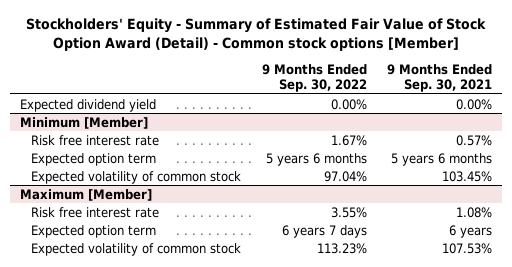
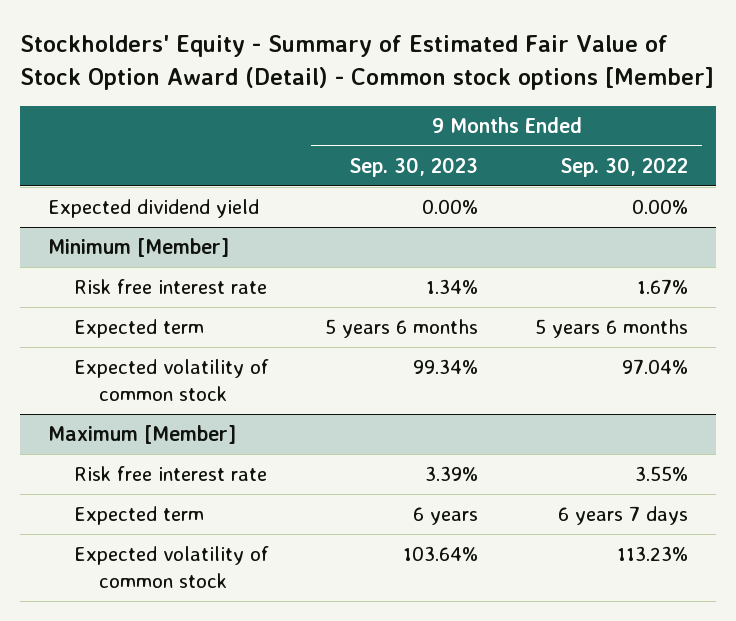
- | 9 Months Ended Sep. 30, 2022 | 9 Months Ended Sep. 30, 2021
+ | 9 Months Ended Sep. 30, 2023 | 9 Months Ended Sep. 30, 2022
@ Minimum [Member]
- Expected option term | 5 years 6 months | 5 years 6 months
+ Expected term | 5 years 6 months | 5 years 6 months
@ Maximum [Member]
- Expected option term | 6 years 7 days | 6 years
+ Expected term | 6 years | 6 years 7 days

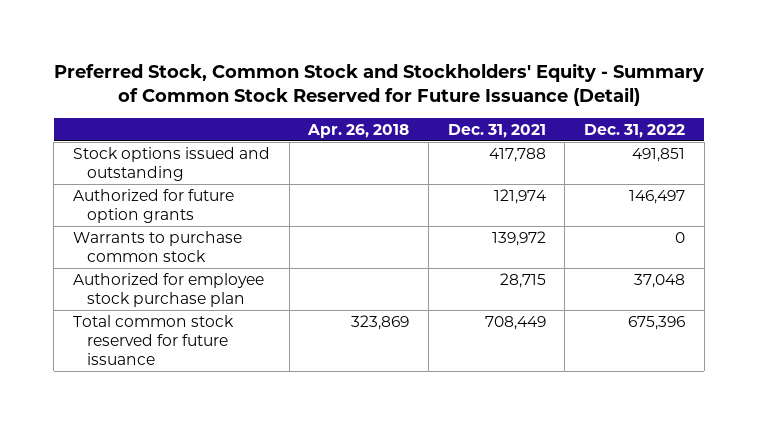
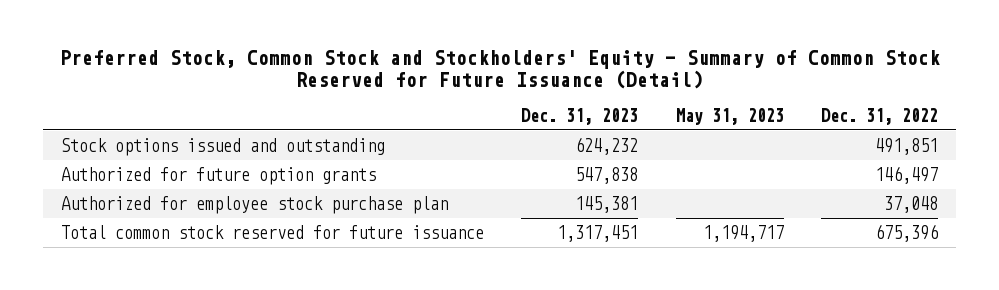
- | Apr. 26, 2018 | Dec. 31, 2021 | Dec. 31, 2022
+ | Dec. 31, 2023 | May 31, 2023 | Dec. 31, 2022
- Warrants to purchase common stock | | 139,972 | 0

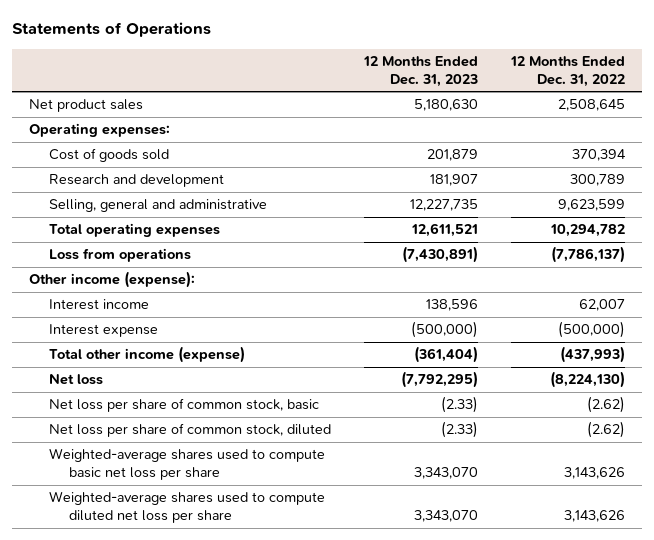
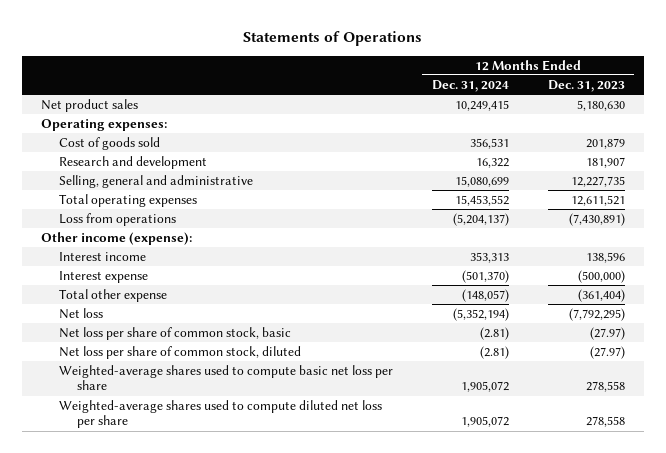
- | 12 Months Ended Dec. 31, 2023 | 12 Months Ended Dec. 31, 2022
+ | 12 Months Ended Dec. 31, 2024 | 12 Months Ended Dec. 31, 2023
- Total other income (expense) | (361,404) | (437,993)
+ Total other expense | (148,057) | (361,404)
- Net loss per share of common stock, basic | (2.33) | (2.62)
- Net loss per share of common stock, diluted | (2.33) | (2.62)
- Weighted-average shares used to compute basic net loss per share | 3,343,070 | 3,143,626
- Weighted-average shares used to compute diluted net loss per share | 3,343,070 | 3,143,626
+ Net loss per share of common stock, basic | (2.81) | (27.97)
+ Net loss per share of common stock, diluted | (2.81) | (27.97)
+ Weighted-average shares used to compute basic net loss per share | 1,905,072 | 278,558
+ Weighted-average shares used to compute diluted net loss per share | 1,905,072 | 278,558

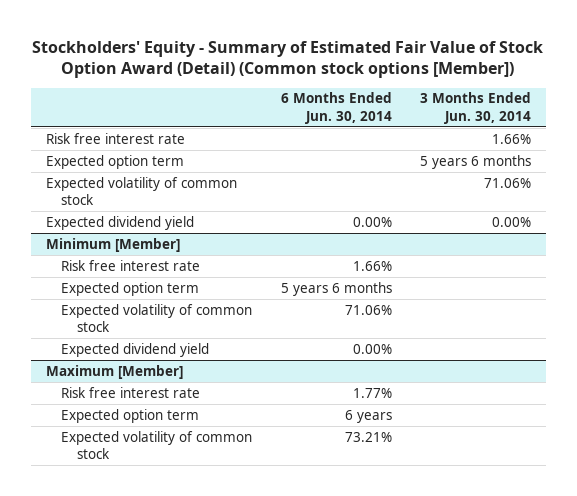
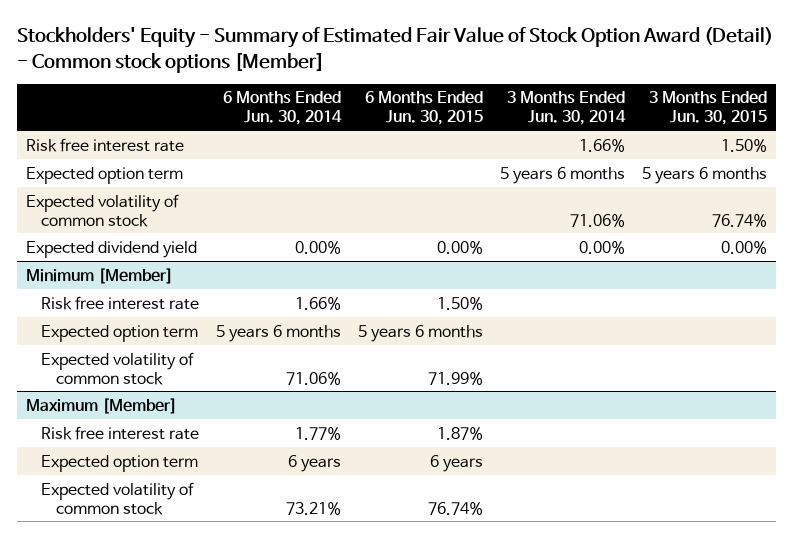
- Stockholders' Equity - Summary of Estimated Fair Value of Stock Option Award (Detail) (Common stock options [Member])
+ Stockholders' Equity - Summary of Estimated Fair Value of Stock Option Award (Detail) - Common stock options [Member]
- | 6 Months Ended Jun. 30, 2014 | 3 Months Ended Jun. 30, 2014
+ | 6 Months Ended Jun. 30, 2014 | 6 Months Ended Jun. 30, 2015 | 3 Months Ended Jun. 30, 2014 | 3 Months Ended Jun. 30, 2015
@ Minimum [Member]
- Expected dividend yield | 0.00% |

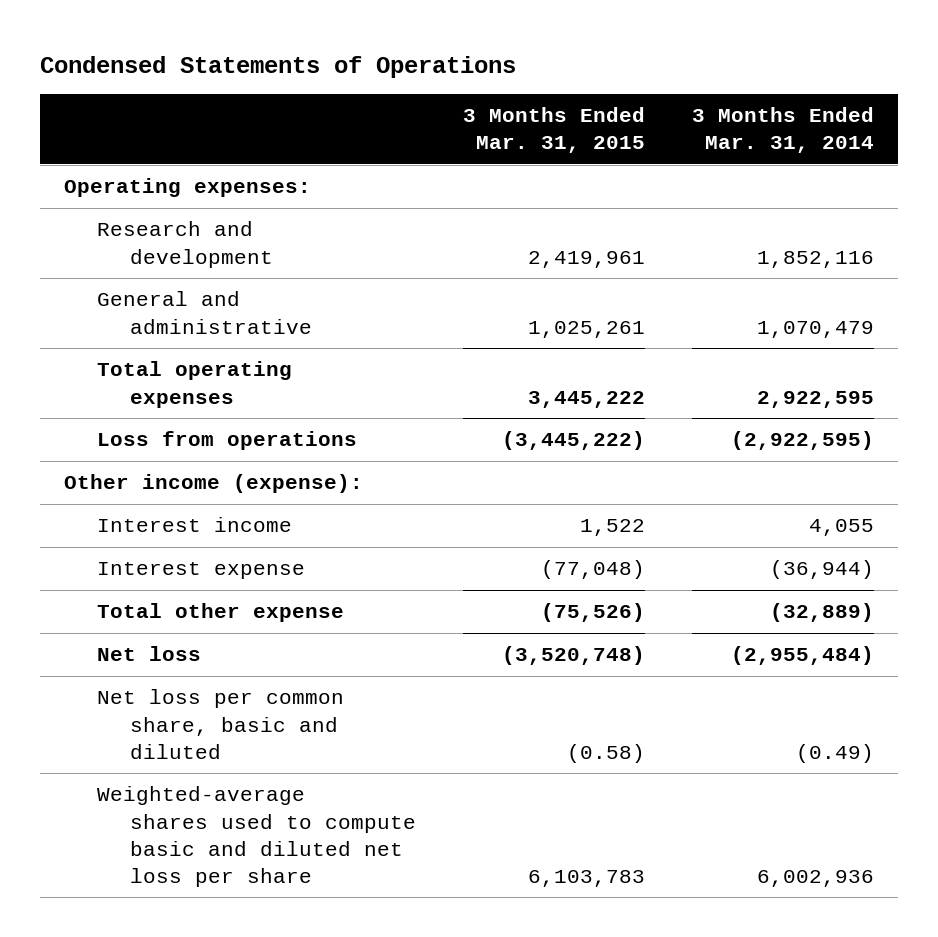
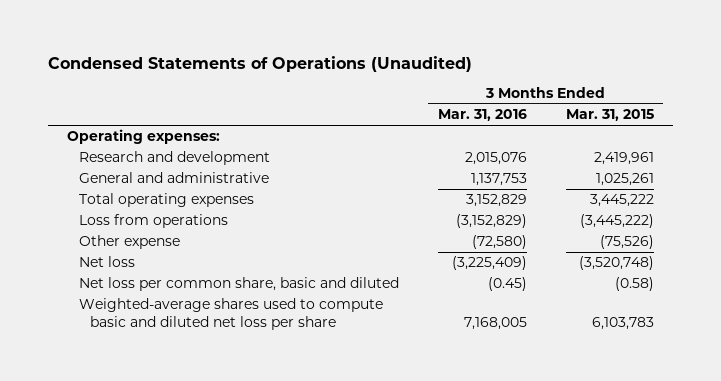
- Condensed Statements of Operations
+ Condensed Statements of Operations (Unaudited)
- | 3 Months Ended Mar. 31, 2015 | 3 Months Ended Mar. 31, 2014
+ | 3 Months Ended Mar. 31, 2016 | 3 Months Ended Mar. 31, 2015
- Other income (expense):
- Interest income | 1,522 | 4,055
- Interest expense | (77,048) | (36,944)
- Total other expense | (75,526) | (32,889)
+ Other expense | (72,580) | (75,526)

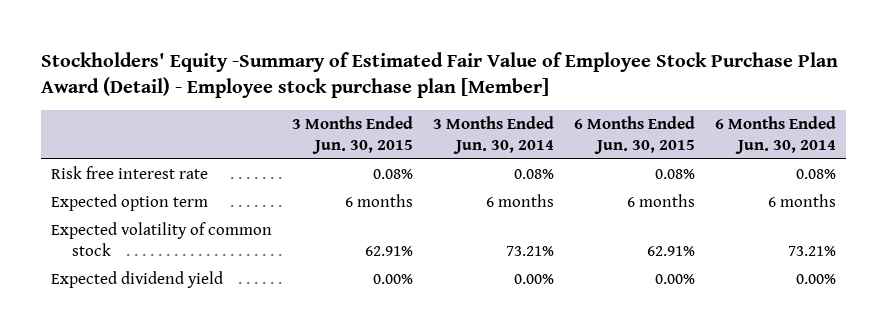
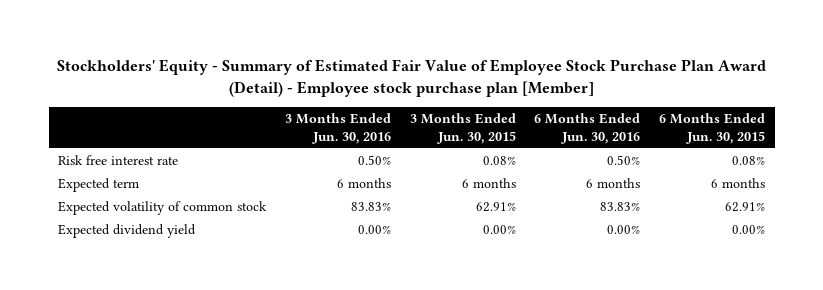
- Stockholders' Equity -Summary of Estimated Fair Value of Employee Stock Purchase Plan Award (Detail) - Employee stock purchase plan [Member]
+ Stockholders' Equity - Summary of Estimated Fair Value of Employee Stock Purchase Plan Award (Detail) - Employee stock purchase plan [Member]
- | 3 Months Ended Jun. 30, 2015 | 3 Months Ended Jun. 30, 2014 | 6 Months Ended Jun. 30, 2015 | 6 Months Ended Jun. 30, 2014
+ | 3 Months Ended Jun. 30, 2016 | 3 Months Ended Jun. 30, 2015 | 6 Months Ended Jun. 30, 2016 | 6 Months Ended Jun. 30, 2015
- Expected option term | 6 months | 6 months | 6 months | 6 months
+ Expected term | 6 months | 6 months | 6 months | 6 months

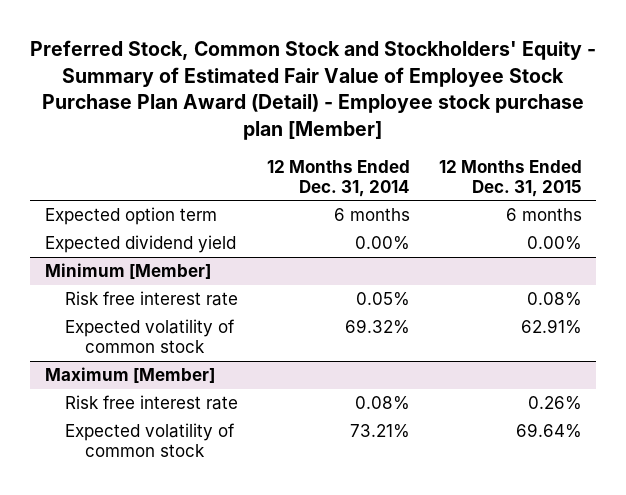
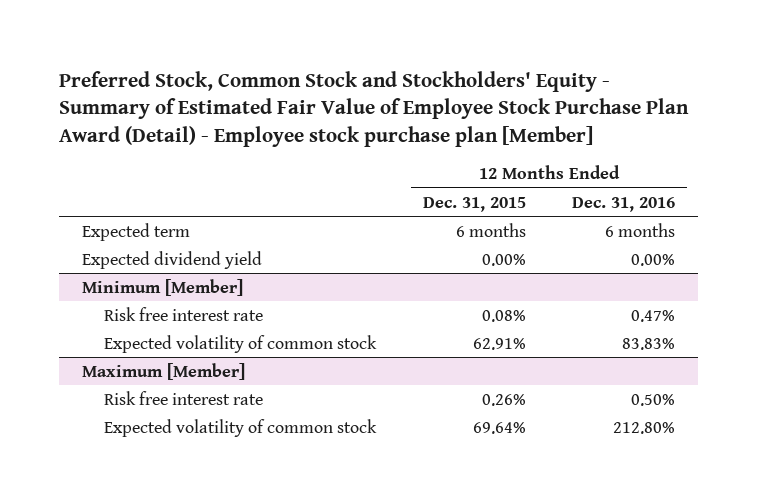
- | 12 Months Ended Dec. 31, 2014 | 12 Months Ended Dec. 31, 2015
+ | 12 Months Ended Dec. 31, 2015 | 12 Months Ended Dec. 31, 2016
- Expected option term | 6 months | 6 months
+ Expected term | 6 months | 6 months

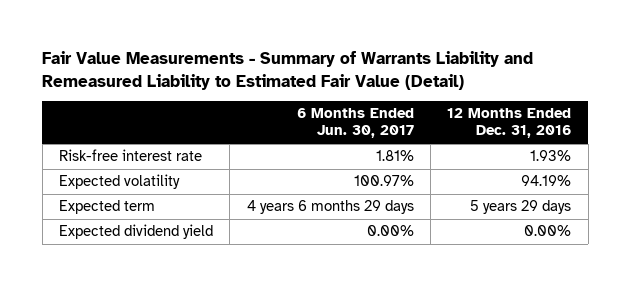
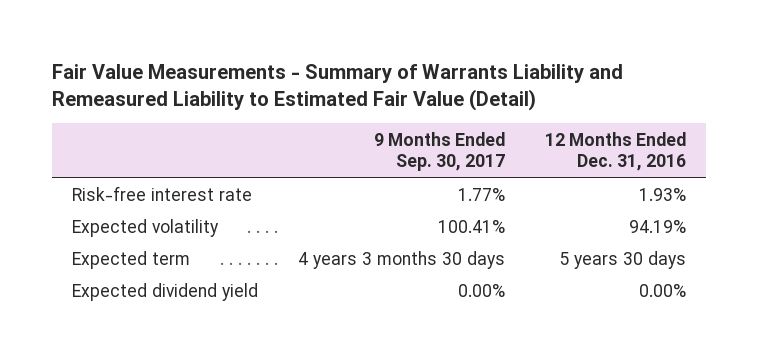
- | 6 Months Ended Jun. 30, 2017 | 12 Months Ended Dec. 31, 2016
+ | 9 Months Ended Sep. 30, 2017 | 12 Months Ended Dec. 31, 2016
- Expected term | 4 years 6 months 29 days | 5 years 29 days
+ Expected term | 4 years 3 months 30 days | 5 years 30 days

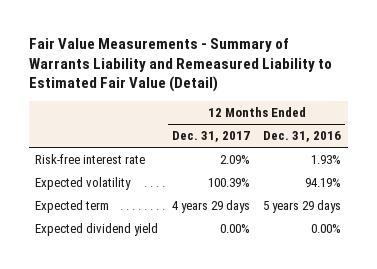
- | 9 Months Ended Sep. 30, 2017 | 12 Months Ended Dec. 31, 2016
+ | 12 Months Ended Dec. 31, 2017 | 12 Months Ended Dec. 31, 2016
- Expected term | 4 years 3 months 30 days | 5 years 30 days
+ Expected term | 4 years 29 days | 5 years 29 days

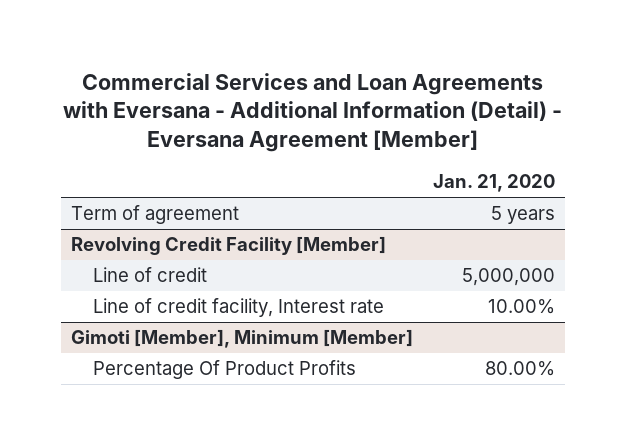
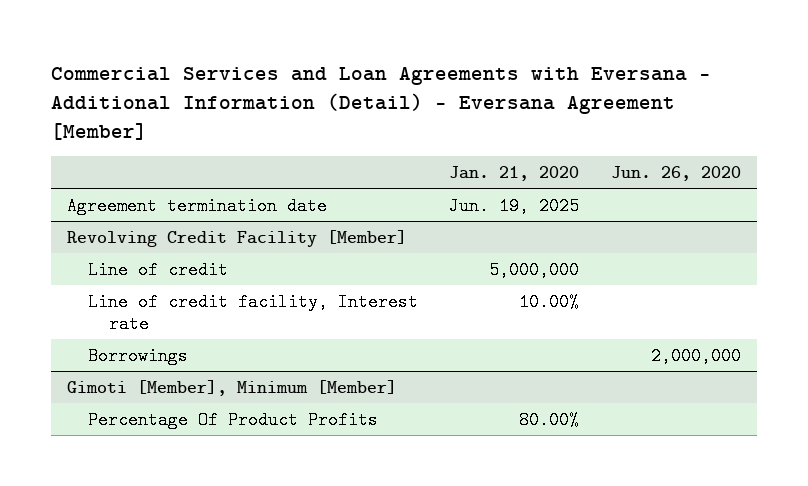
- | Jan. 21, 2020
+ | Jan. 21, 2020 | Jun. 26, 2020
- Term of agreement | 5 years
+ Agreement termination date | Jun. 19, 2025 |
@ Revolving Credit Facility [Member]
+ Borrowings | | 2,000,000

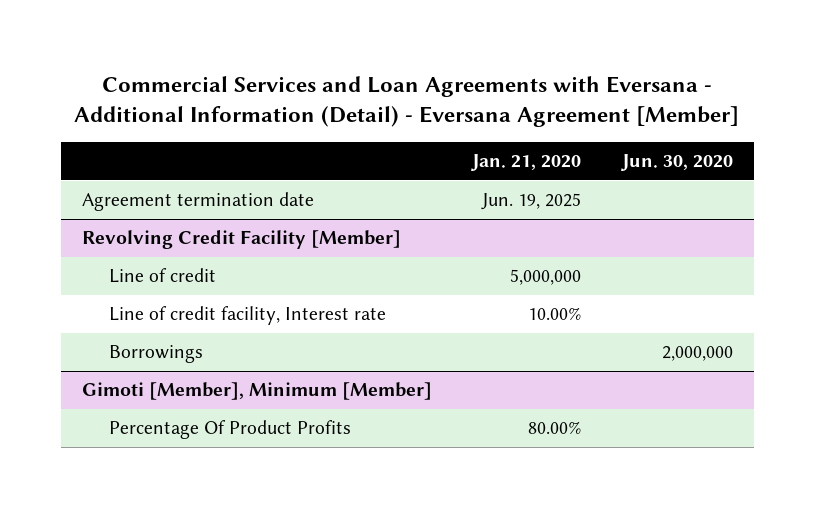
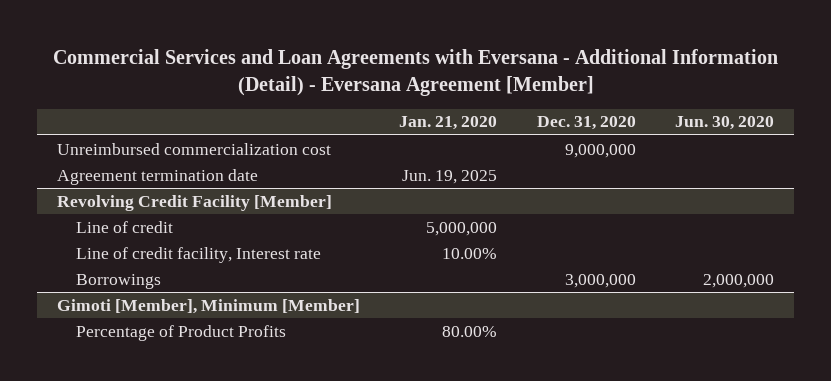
- | Jan. 21, 2020 | Jun. 30, 2020
+ | Jan. 21, 2020 | Dec. 31, 2020 | Jun. 30, 2020
+ Unreimbursed commercialization cost | | 9,000,000 |
@ Gimoti [Member], Minimum [Member]
- Percentage Of Product Profits | 80.00% |
+ Percentage of Product Profits | 80.00% | |

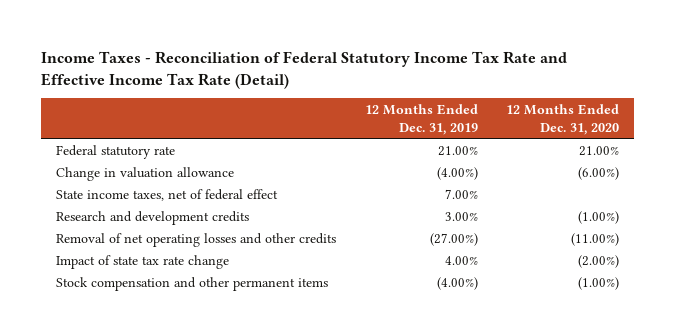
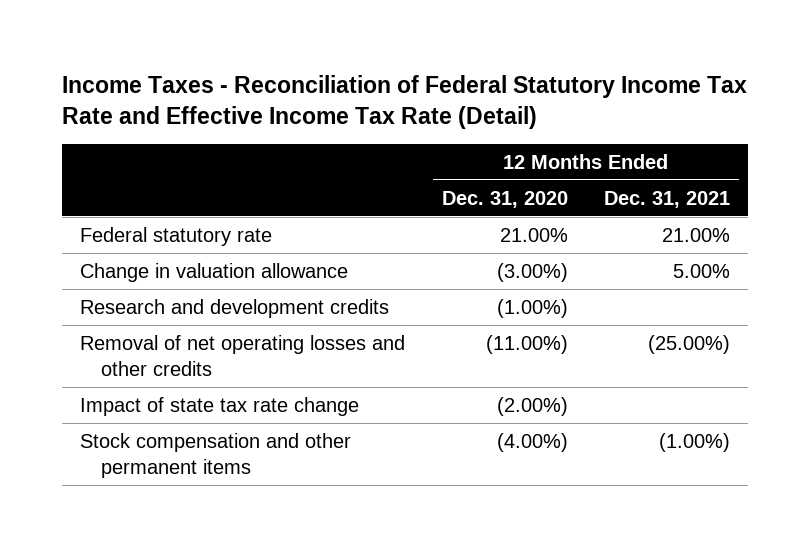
- | 12 Months Ended Dec. 31, 2019 | 12 Months Ended Dec. 31, 2020
+ | 12 Months Ended Dec. 31, 2020 | 12 Months Ended Dec. 31, 2021
- Change in valuation allowance | (4.00%) | (6.00%)
- State income taxes, net of federal effect | 7.00% |
+ Change in valuation allowance | (3.00%) | 5.00%
- Stock compensation and other permanent items | (4.00%) | (1.00%)
+ Stock compensation and other permanent items | (4.00%) | (1.00%)

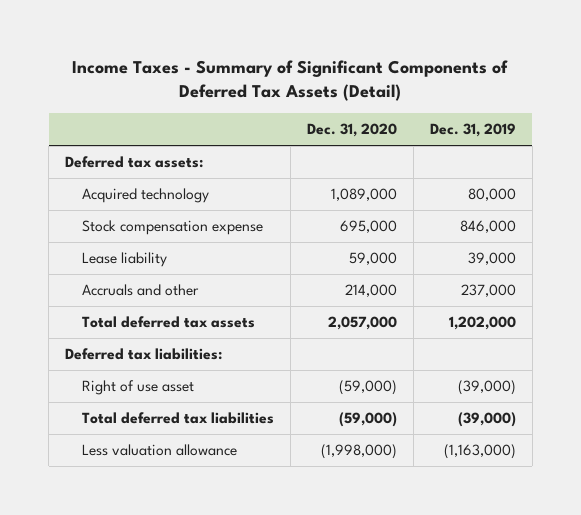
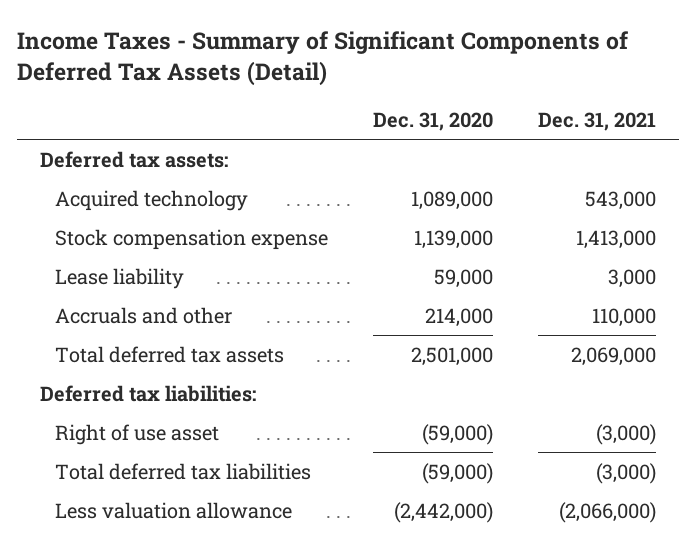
- | Dec. 31, 2020 | Dec. 31, 2019
+ | Dec. 31, 2020 | Dec. 31, 2021
- Stock compensation expense | 695,000 | 846,000
+ Stock compensation expense | 1,139,000 | 1,413,000
- Total deferred tax assets | 2,057,000 | 1,202,000
+ Total deferred tax assets | 2,501,000 | 2,069,000
- Less valuation allowance | (1,998,000) | (1,163,000)
+ Less valuation allowance | (2,442,000) | (2,066,000)

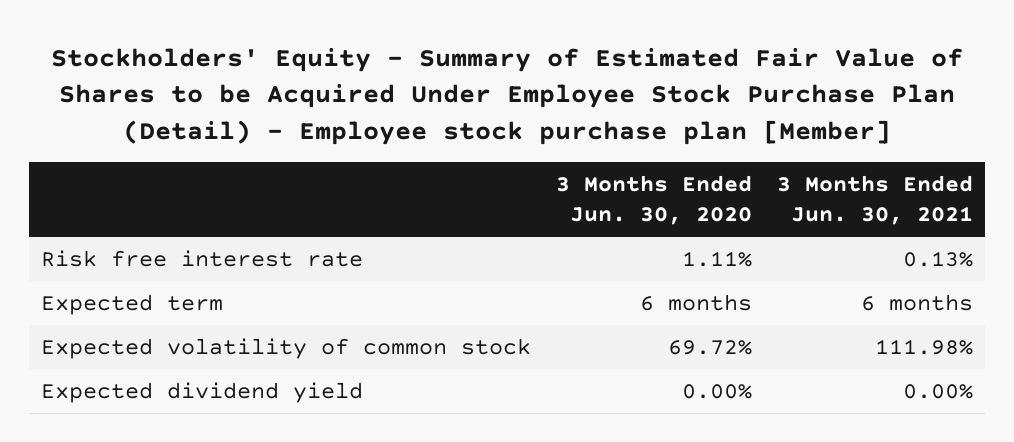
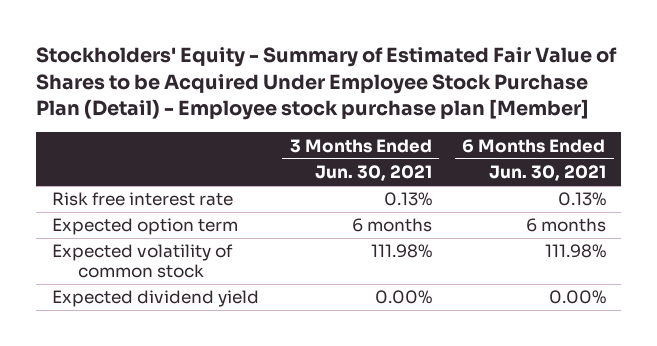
- | 3 Months Ended Jun. 30, 2020 | 3 Months Ended Jun. 30, 2021
+ | 3 Months Ended Jun. 30, 2021 | 6 Months Ended Jun. 30, 2021
- Expected term | 6 months | 6 months
+ Expected option term | 6 months | 6 months

